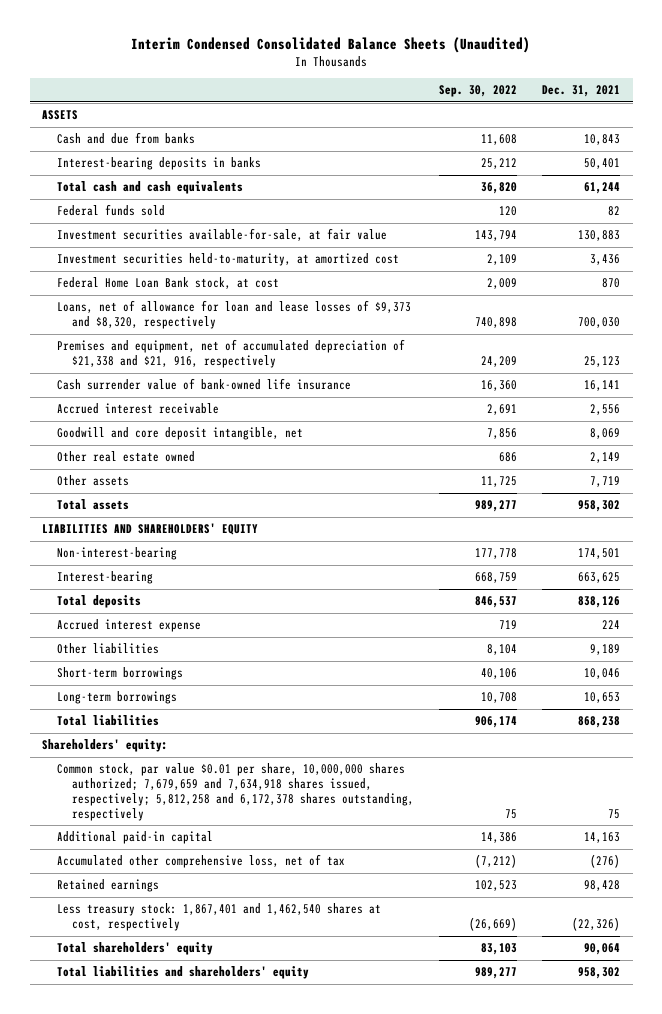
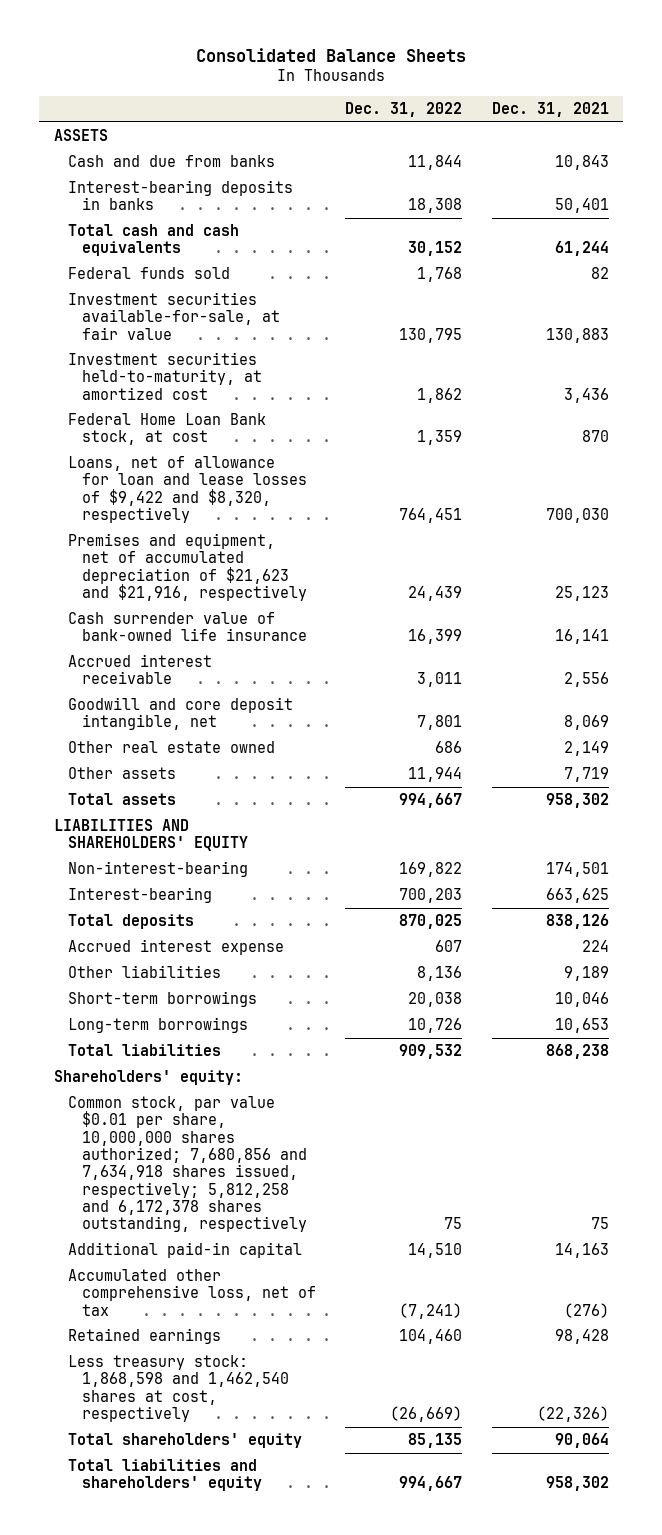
- Interim Condensed Consolidated Balance Sheets (Unaudited)
+ Consolidated Balance Sheets
- | Sep. 30, 2022 | Dec. 31, 2021
+ | Dec. 31, 2022 | Dec. 31, 2021
- Loans, net of allowance for loan and lease losses of $9,373 and $8,320, respectively | 740,898 | 700,030
- Premises and equipment, net of accumulated depreciation of $21,338 and $21, 916, respectively | 24,209 | 25,123
+ Loans, net of allowance for loan and lease losses of $9,422 and $8,320, respectively | 764,451 | 700,030
+ Premises and equipment, net of accumulated depreciation of $21,623 and $21,916, respectively | 24,439 | 25,123
- Common stock, par value $0.01 per share, 10,000,000 shares authorized; 7,679,659 and 7,634,918 shares issued, respectively; 5,812,258 and 6,172,378 shares outstanding, respectively | 75 | 75
+ Common stock, par value $0.01 per share, 10,000,000 shares authorized; 7,680,856 and 7,634,918 shares issued, respectively; 5,812,258 and 6,172,378 shares outstanding, respectively | 75 | 75
- Less treasury stock: 1,867,401 and 1,462,540 shares at cost, respectively | (26,669) | (22,326)
+ Less treasury stock: 1,868,598 and 1,462,540 shares at cost, respectively | (26,669) | (22,326)

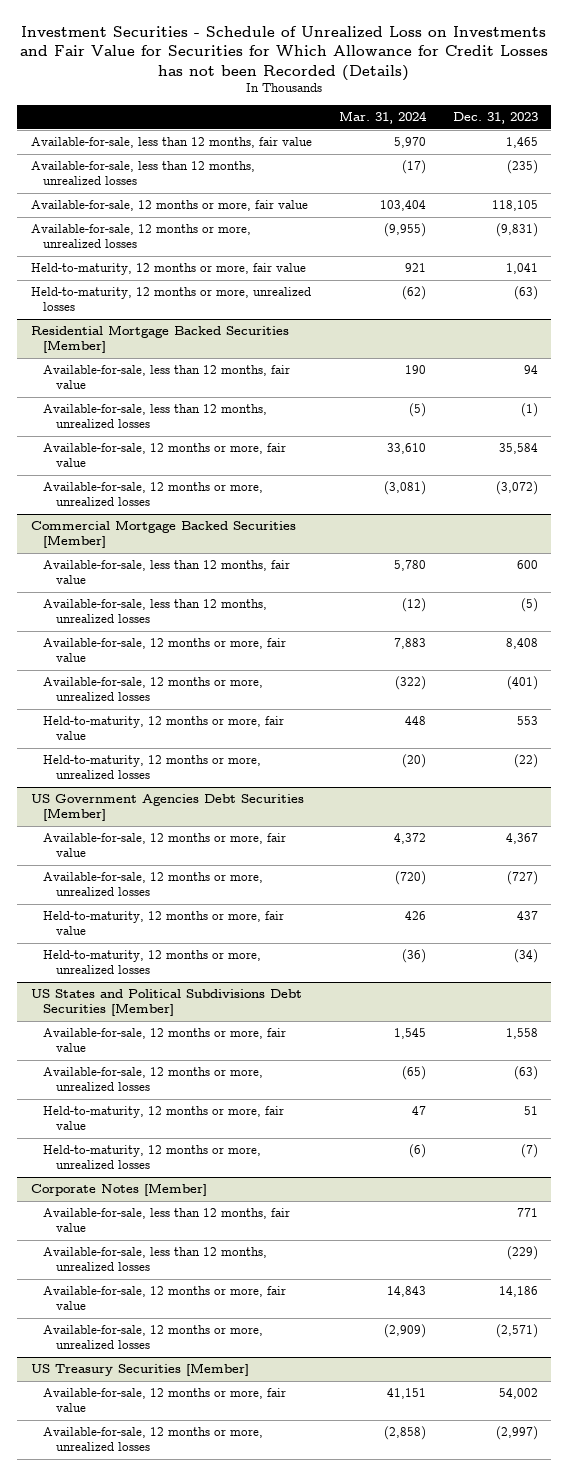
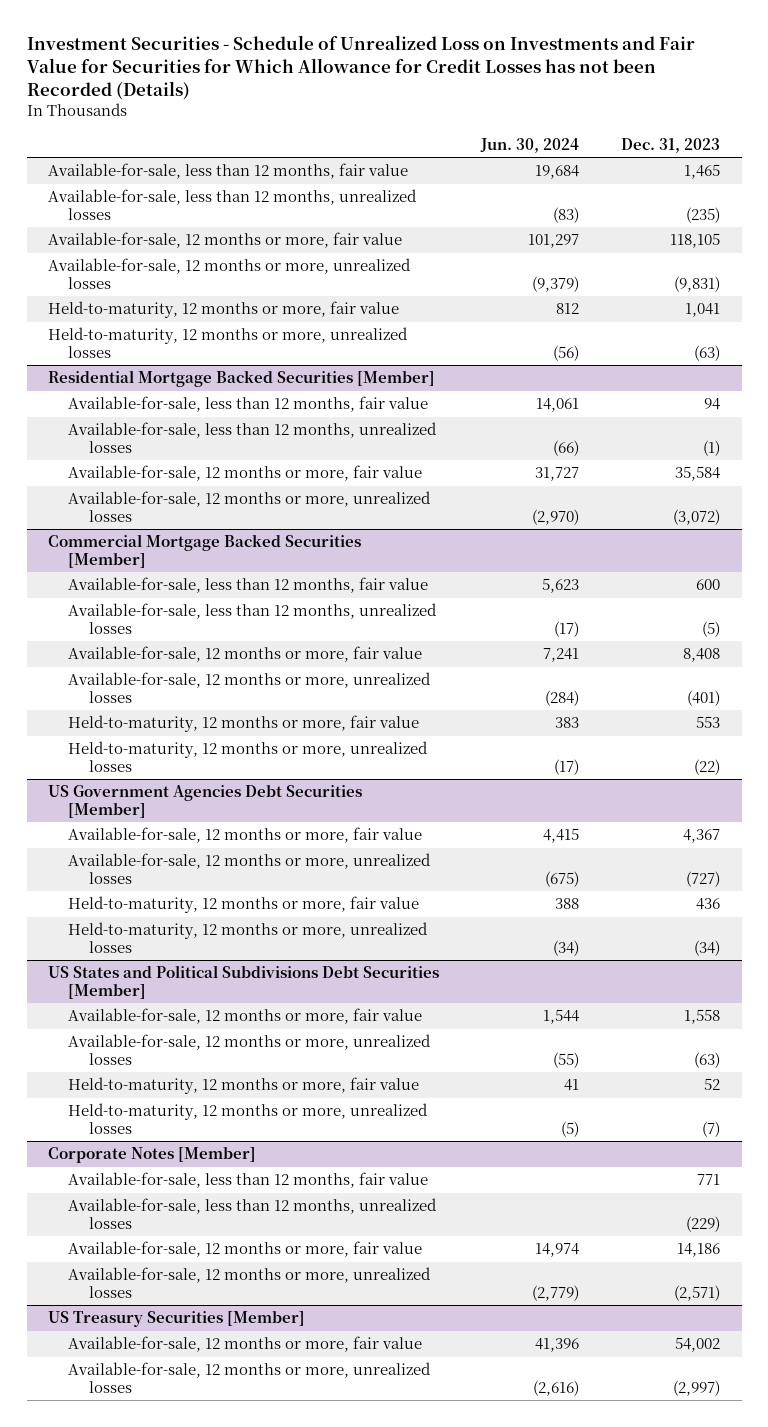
- | Mar. 31, 2024 | Dec. 31, 2023
+ | Jun. 30, 2024 | Dec. 31, 2023
@ US Government Agencies Debt Securities [Member]
- Held-to-maturity, 12 months or more, fair value | 426 | 437
+ Held-to-maturity, 12 months or more, fair value | 388 | 436
@ US States and Political Subdivisions Debt Securities [Member]
- Held-to-maturity, 12 months or more, fair value | 47 | 51
+ Held-to-maturity, 12 months or more, fair value | 41 | 52

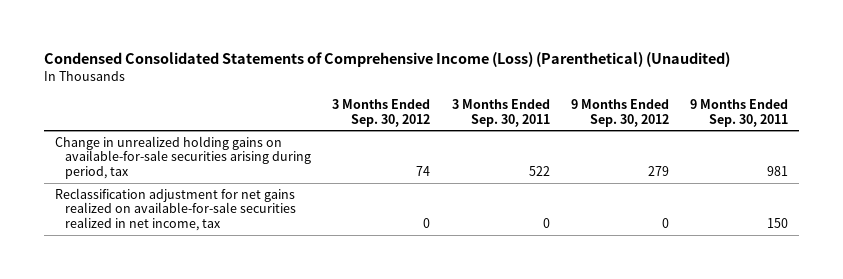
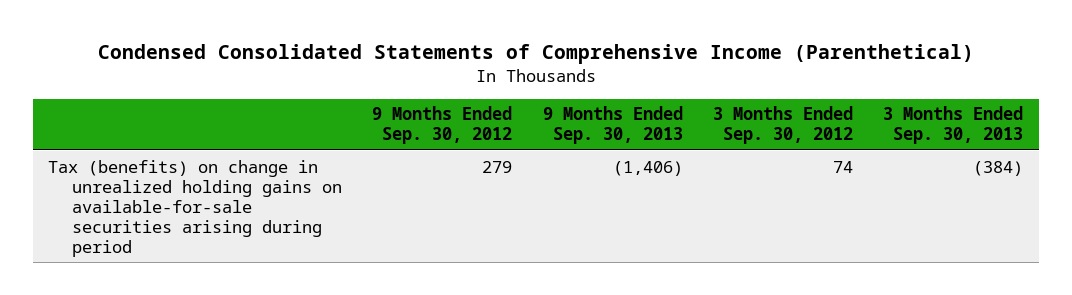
- Condensed Consolidated Statements of Comprehensive Income (Loss) (Parenthetical) (Unaudited)
+ Condensed Consolidated Statements of Comprehensive Income (Parenthetical)
- | 3 Months Ended Sep. 30, 2012 | 3 Months Ended Sep. 30, 2011 | 9 Months Ended Sep. 30, 2012 | 9 Months Ended Sep. 30, 2011
+ | 9 Months Ended Sep. 30, 2012 | 9 Months Ended Sep. 30, 2013 | 3 Months Ended Sep. 30, 2012 | 3 Months Ended Sep. 30, 2013
- Change in unrealized holding gains on available-for-sale securities arising during period, tax | 74 | 522 | 279 | 981
- Reclassification adjustment for net gains realized on available-for-sale securities realized in net income, tax | 0 | 0 | 0 | 150
+ Tax (benefits) on change in unrealized holding gains on available-for-sale securities arising during period | 279 | (1,406) | 74 | (384)

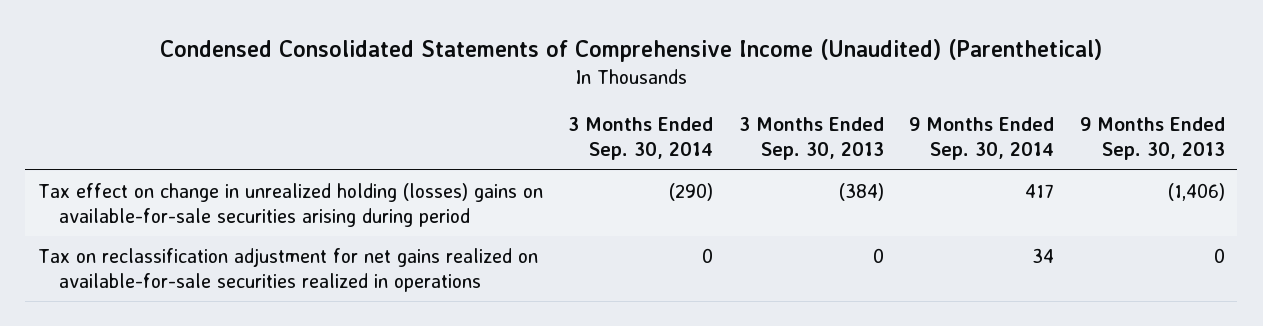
- Condensed Consolidated Statements of Comprehensive Income (Parenthetical)
+ Condensed Consolidated Statements of Comprehensive Income (Unaudited) (Parenthetical)
- | 9 Months Ended Sep. 30, 2012 | 9 Months Ended Sep. 30, 2013 | 3 Months Ended Sep. 30, 2012 | 3 Months Ended Sep. 30, 2013
+ | 3 Months Ended Sep. 30, 2014 | 3 Months Ended Sep. 30, 2013 | 9 Months Ended Sep. 30, 2014 | 9 Months Ended Sep. 30, 2013
- Tax (benefits) on change in unrealized holding gains on available-for-sale securities arising during period | 279 | (1,406) | 74 | (384)
+ Tax effect on change in unrealized holding (losses) gains on available-for-sale securities arising during period | (290) | (384) | 417 | (1,406)
+ Tax on reclassification adjustment for net gains realized on available-for-sale securities realized in operations | 0 | 0 | 34 | 0

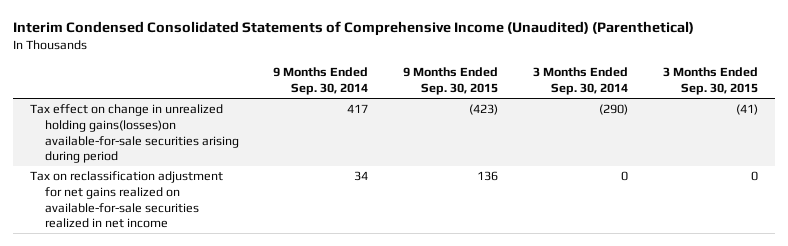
- Condensed Consolidated Statements of Comprehensive Income (Unaudited) (Parenthetical)
+ Interim Condensed Consolidated Statements of Comprehensive Income (Unaudited) (Parenthetical)
- | 3 Months Ended Sep. 30, 2014 | 3 Months Ended Sep. 30, 2013 | 9 Months Ended Sep. 30, 2014 | 9 Months Ended Sep. 30, 2013
+ | 9 Months Ended Sep. 30, 2014 | 9 Months Ended Sep. 30, 2015 | 3 Months Ended Sep. 30, 2014 | 3 Months Ended Sep. 30, 2015
- Tax effect on change in unrealized holding (losses) gains on available-for-sale securities arising during period | (290) | (384) | 417 | (1,406)
- Tax on reclassification adjustment for net gains realized on available-for-sale securities realized in operations | 0 | 0 | 34 | 0
+ Tax effect on change in unrealized holding gains(losses)on available-for-sale securities arising during period | 417 | (423) | (290) | (41)
+ Tax on reclassification adjustment for net gains realized on available-for-sale securities realized in net income | 34 | 136 | 0 | 0

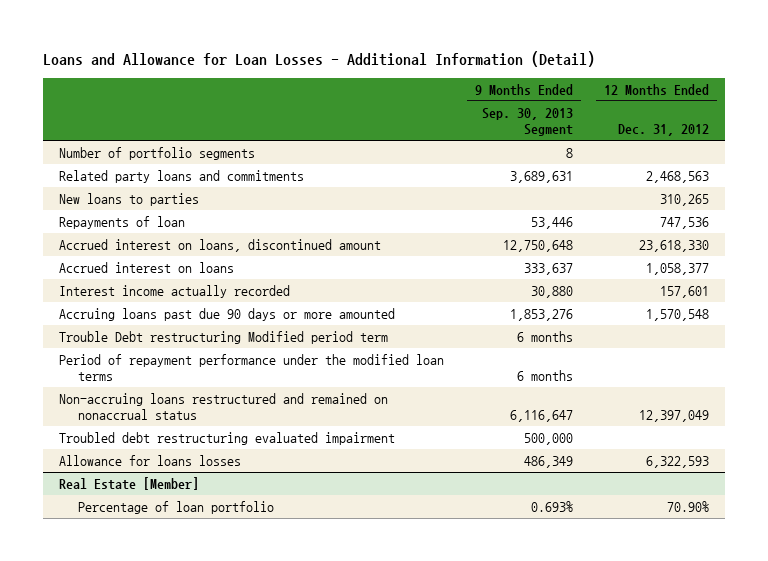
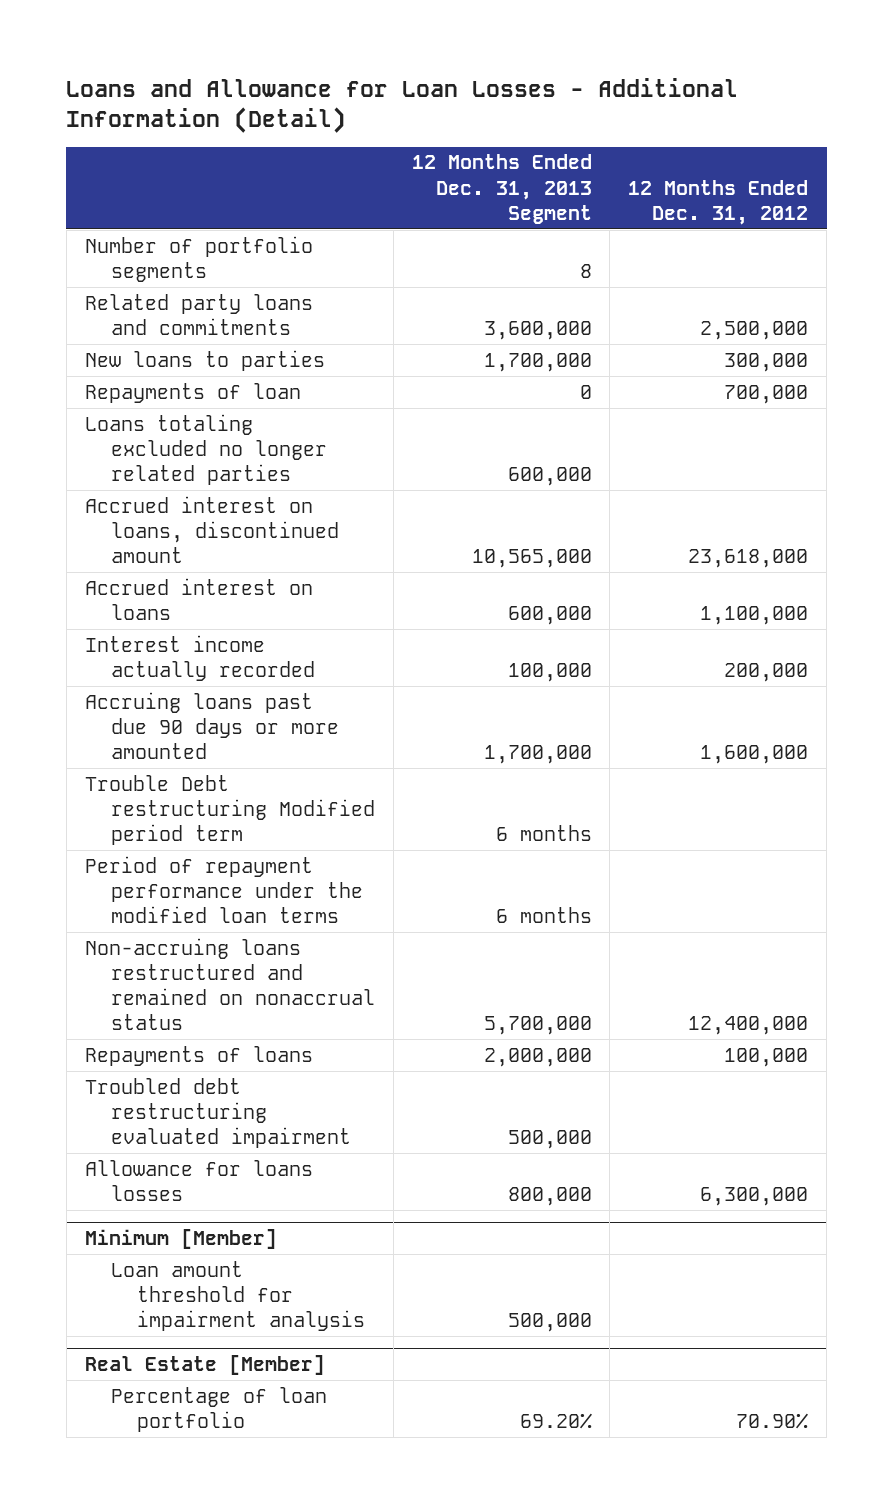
- | 9 Months Ended Sep. 30, 2013 Segment | 12 Months Ended Dec. 31, 2012
+ | 12 Months Ended Dec. 31, 2013 Segment | 12 Months Ended Dec. 31, 2012
- Related party loans and commitments | 3,689,631 | 2,468,563
- New loans to parties | | 310,265
- Repayments of loan | 53,446 | 747,536
- Accrued interest on loans, discontinued amount | 12,750,648 | 23,618,330
- Accrued interest on loans | 333,637 | 1,058,377
- Interest income actually recorded | 30,880 | 157,601
- Accruing loans past due 90 days or more amounted | 1,853,276 | 1,570,548
+ Related party loans and commitments | 3,600,000 | 2,500,000
+ New loans to parties | 1,700,000 | 300,000
+ Repayments of loan | 0 | 700,000
+ Loans totaling excluded no longer related parties | 600,000 |
+ Accrued interest on loans, discontinued amount | 10,565,000 | 23,618,000
+ Accrued interest on loans | 600,000 | 1,100,000
+ Interest income actually recorded | 100,000 | 200,000
+ Accruing loans past due 90 days or more amounted | 1,700,000 | 1,600,000
- Non-accruing loans restructured and remained on nonaccrual status | 6,116,647 | 12,397,049
+ Non-accruing loans restructured and remained on nonaccrual status | 5,700,000 | 12,400,000
+ Repayments of loans | 2,000,000 | 100,000
- Allowance for loans losses | 486,349 | 6,322,593
+ Allowance for loans losses | 800,000 | 6,300,000
+ Minimum [Member]
+ Loan amount threshold for impairment analysis | 500,000 |

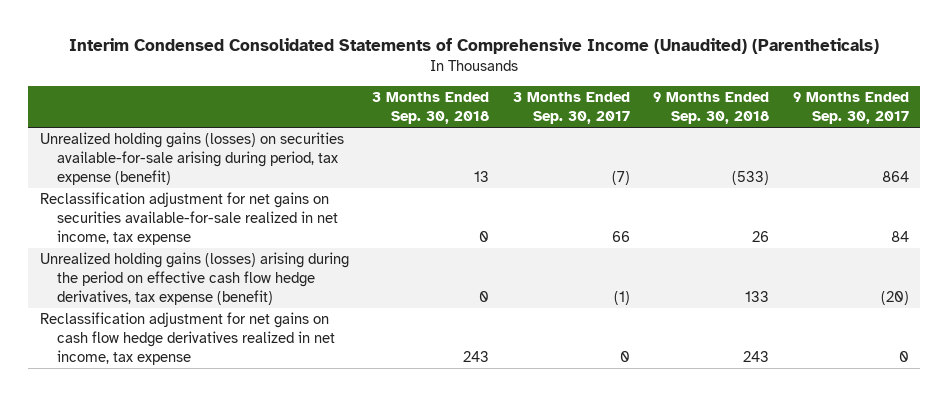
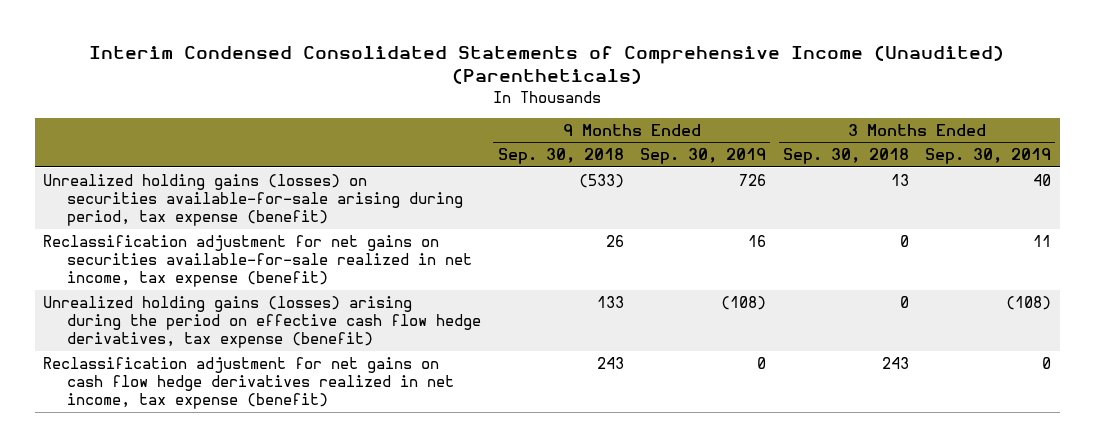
- | 3 Months Ended Sep. 30, 2018 | 3 Months Ended Sep. 30, 2017 | 9 Months Ended Sep. 30, 2018 | 9 Months Ended Sep. 30, 2017
+ | 9 Months Ended Sep. 30, 2018 | 9 Months Ended Sep. 30, 2019 | 3 Months Ended Sep. 30, 2018 | 3 Months Ended Sep. 30, 2019
- Reclassification adjustment for net gains on securities available-for-sale realized in net income, tax expense | 0 | 66 | 26 | 84
+ Reclassification adjustment for net gains on securities available-for-sale realized in net income, tax expense (benefit) | 26 | 16 | 0 | 11
- Reclassification adjustment for net gains on cash flow hedge derivatives realized in net income, tax expense | 243 | 0 | 243 | 0
+ Reclassification adjustment for net gains on cash flow hedge derivatives realized in net income, tax expense (benefit) | 243 | 0 | 243 | 0

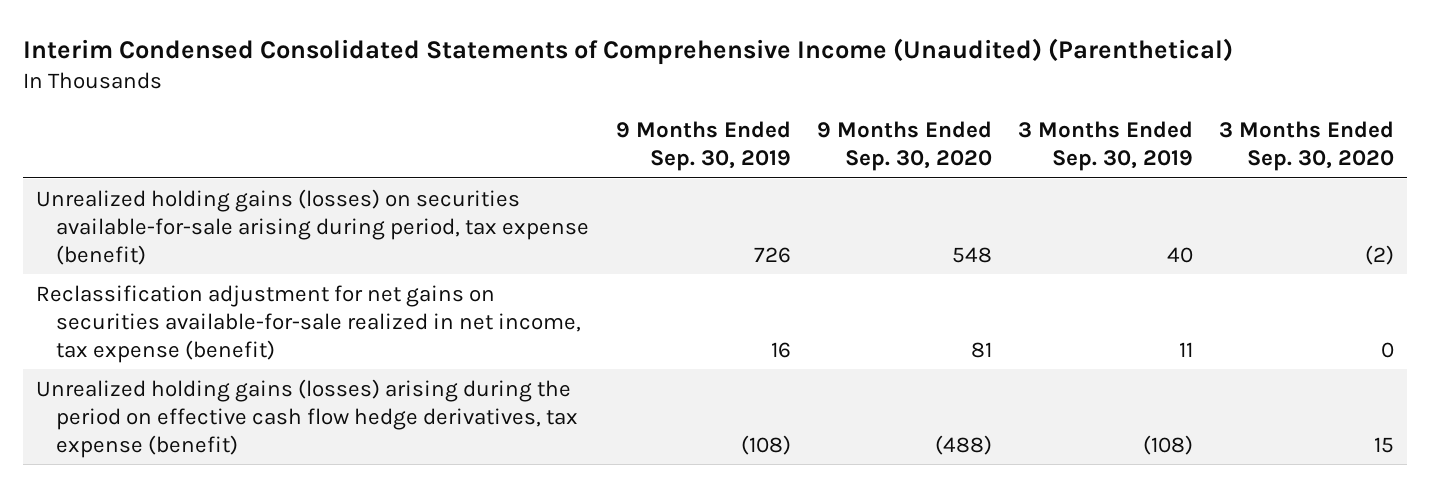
- Interim Condensed Consolidated Statements of Comprehensive Income (Unaudited) (Parentheticals)
+ Interim Condensed Consolidated Statements of Comprehensive Income (Unaudited) (Parenthetical)
- | 9 Months Ended Sep. 30, 2018 | 9 Months Ended Sep. 30, 2019 | 3 Months Ended Sep. 30, 2018 | 3 Months Ended Sep. 30, 2019
+ | 9 Months Ended Sep. 30, 2019 | 9 Months Ended Sep. 30, 2020 | 3 Months Ended Sep. 30, 2019 | 3 Months Ended Sep. 30, 2020
- Reclassification adjustment for net gains on cash flow hedge derivatives realized in net income, tax expense (benefit) | 243 | 0 | 243 | 0

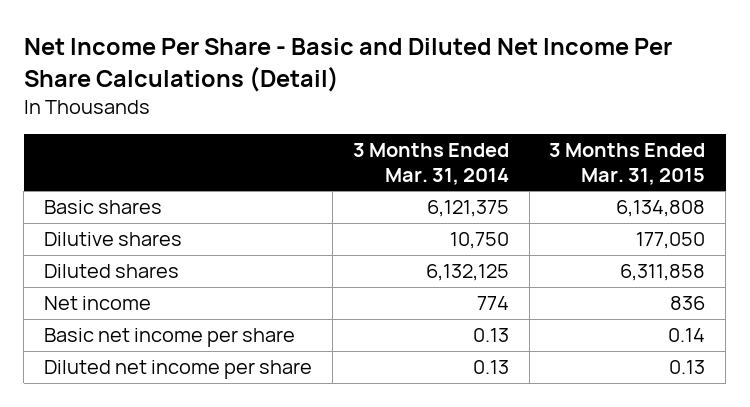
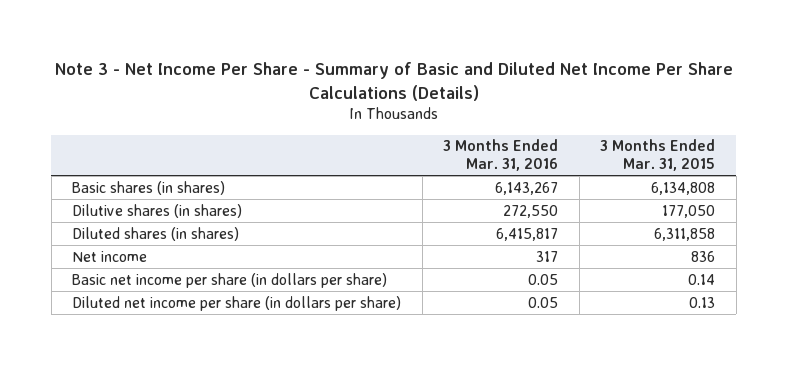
- Net Income Per Share - Basic and Diluted Net Income Per Share Calculations (Detail)
+ Note 3 - Net Income Per Share - Summary of Basic and Diluted Net Income Per Share Calculations (Details)
- | 3 Months Ended Mar. 31, 2014 | 3 Months Ended Mar. 31, 2015
+ | 3 Months Ended Mar. 31, 2016 | 3 Months Ended Mar. 31, 2015
- Basic shares | 6,121,375 | 6,134,808
- Dilutive shares | 10,750 | 177,050
- Diluted shares | 6,132,125 | 6,311,858
+ Basic shares (in shares) | 6,143,267 | 6,134,808
+ Dilutive shares (in shares) | 272,550 | 177,050
+ Diluted shares (in shares) | 6,415,817 | 6,311,858
- Basic net income per share | 0.13 | 0.14
- Diluted net income per share | 0.13 | 0.13
+ Basic net income per share (in dollars per share) | 0.05 | 0.14
+ Diluted net income per share (in dollars per share) | 0.05 | 0.13

